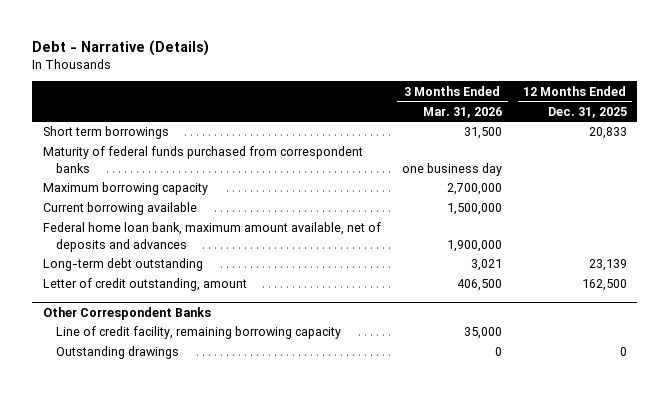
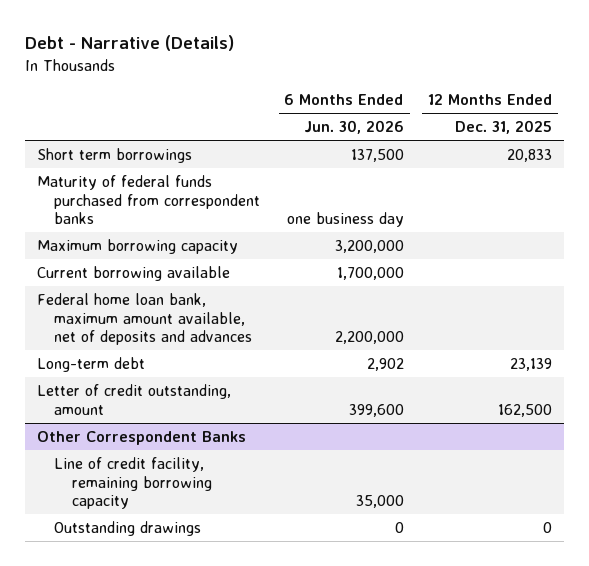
- | 3 Months Ended Mar. 31, 2026 | 12 Months Ended Dec. 31, 2025
+ | 6 Months Ended Jun. 30, 2026 | 12 Months Ended Dec. 31, 2025
- Long-term debt outstanding | 3,021 | 23,139
+ Long-term debt | 2,902 | 23,139

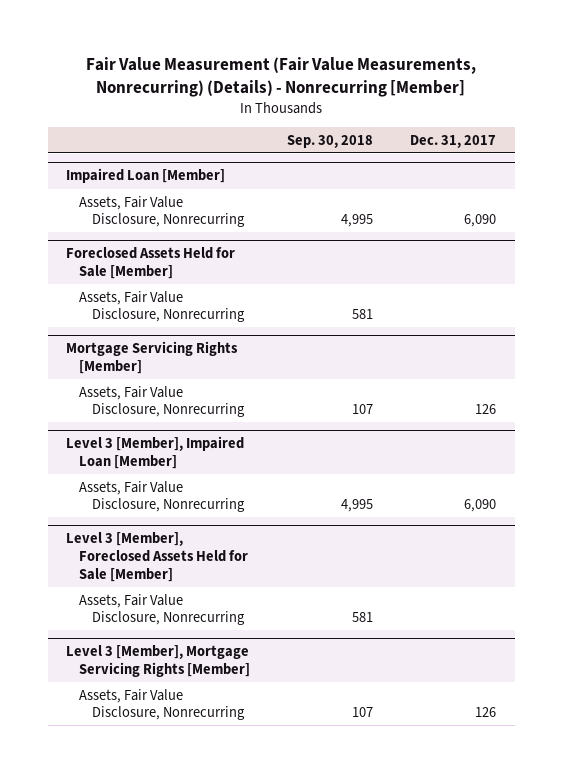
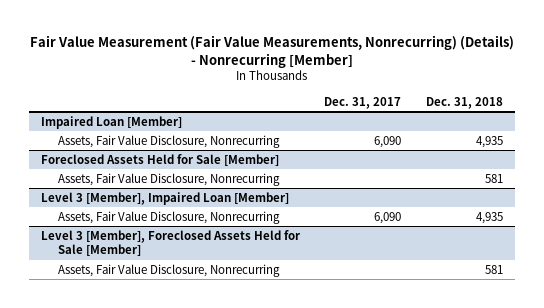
- | Sep. 30, 2018 | Dec. 31, 2017
+ | Dec. 31, 2017 | Dec. 31, 2018
- Mortgage Servicing Rights [Member]
- Assets, Fair Value Disclosure, Nonrecurring | 107 | 126
- Level 3 [Member], Mortgage Servicing Rights [Member]
- Assets, Fair Value Disclosure, Nonrecurring | 107 | 126

